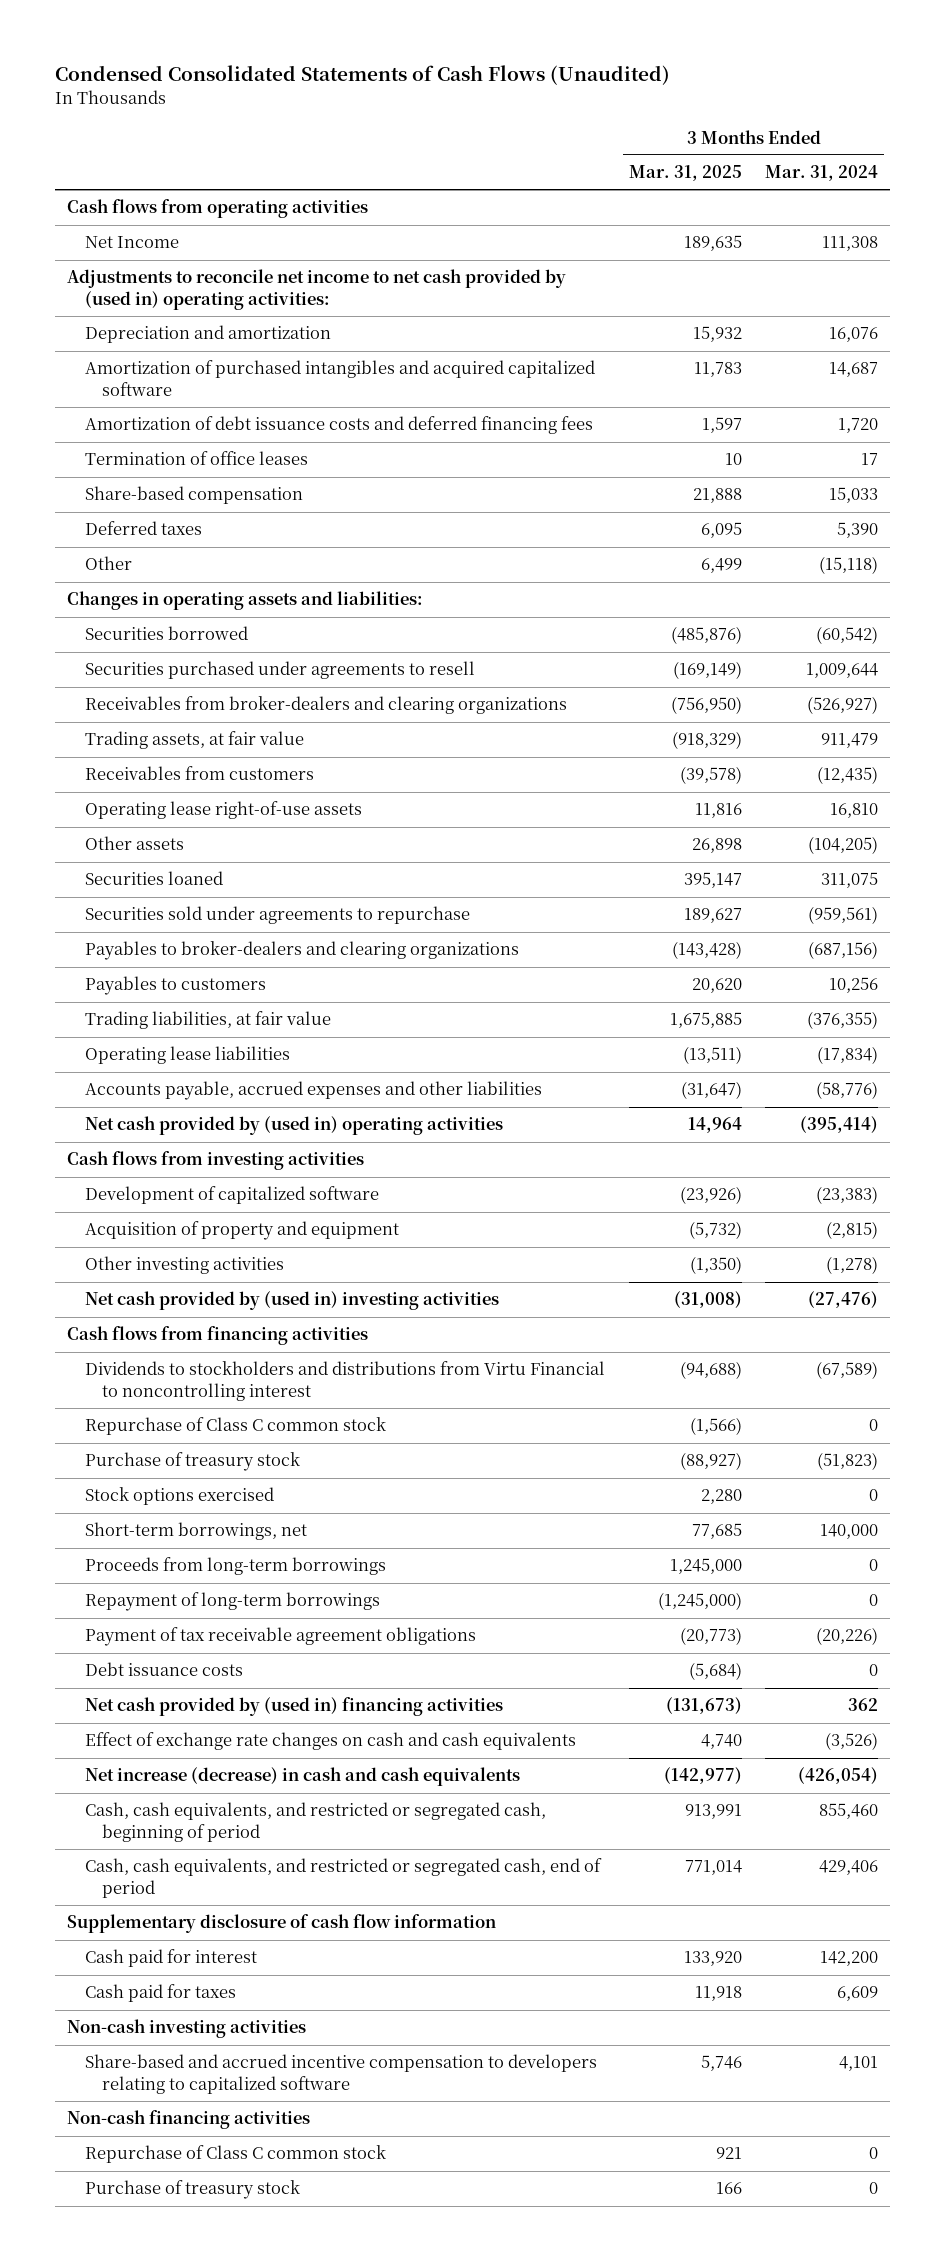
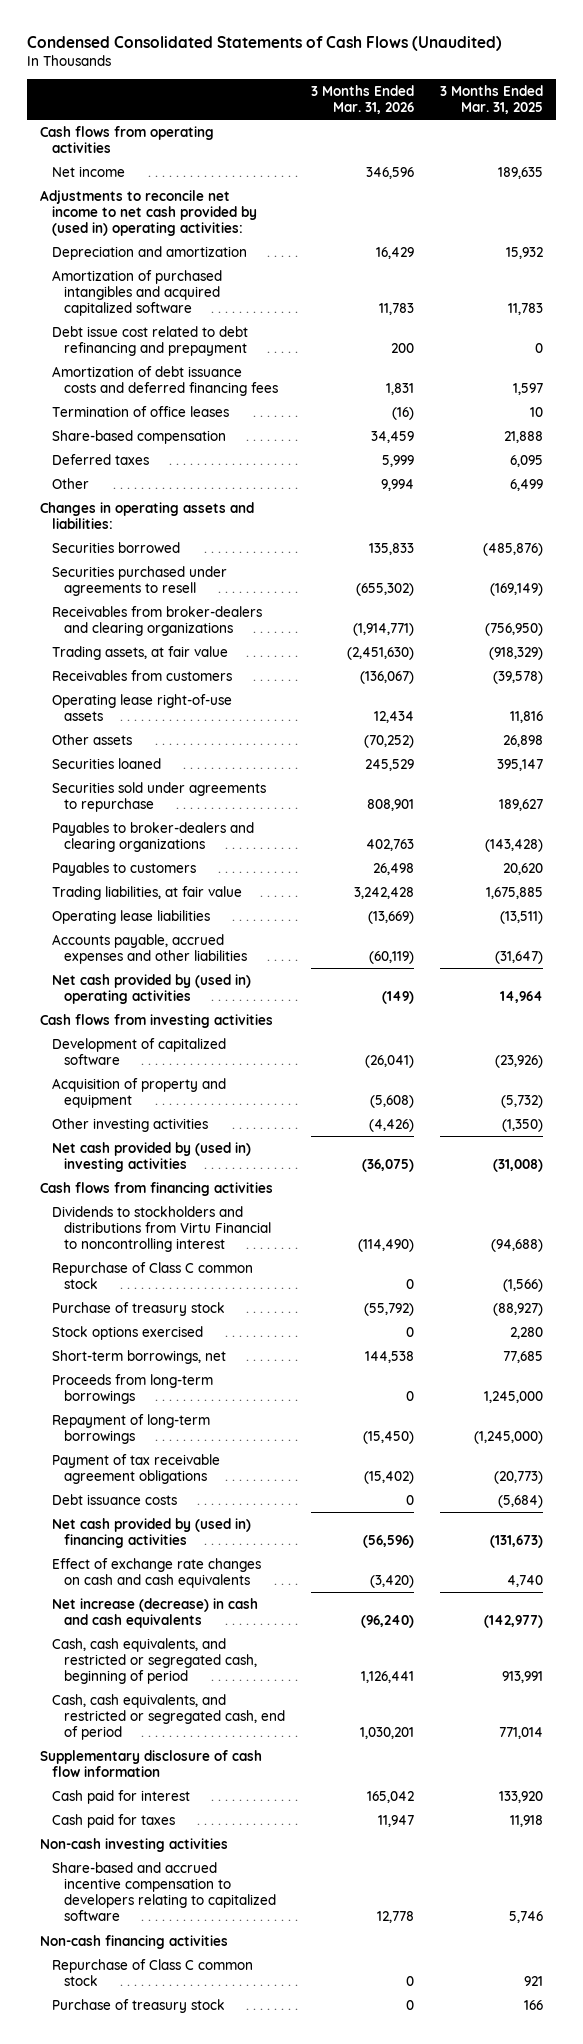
- | 3 Months Ended Mar. 31, 2025 | 3 Months Ended Mar. 31, 2024
+ | 3 Months Ended Mar. 31, 2026 | 3 Months Ended Mar. 31, 2025
- Net Income | 189,635 | 111,308
+ Net income | 346,596 | 189,635
+ Debt issue cost related to debt refinancing and prepayment | 200 | 0

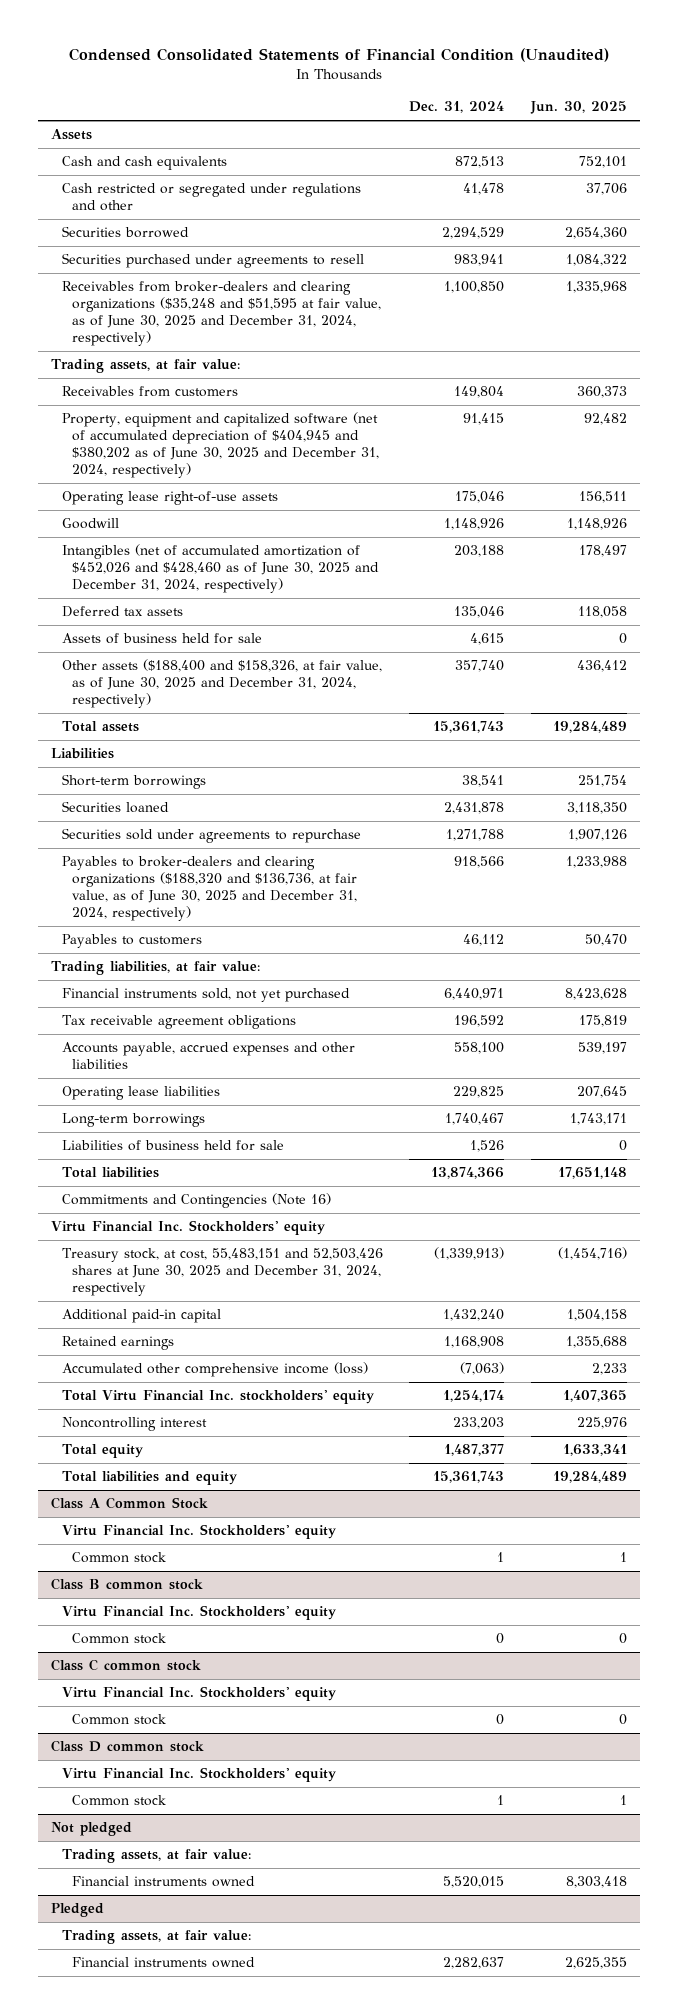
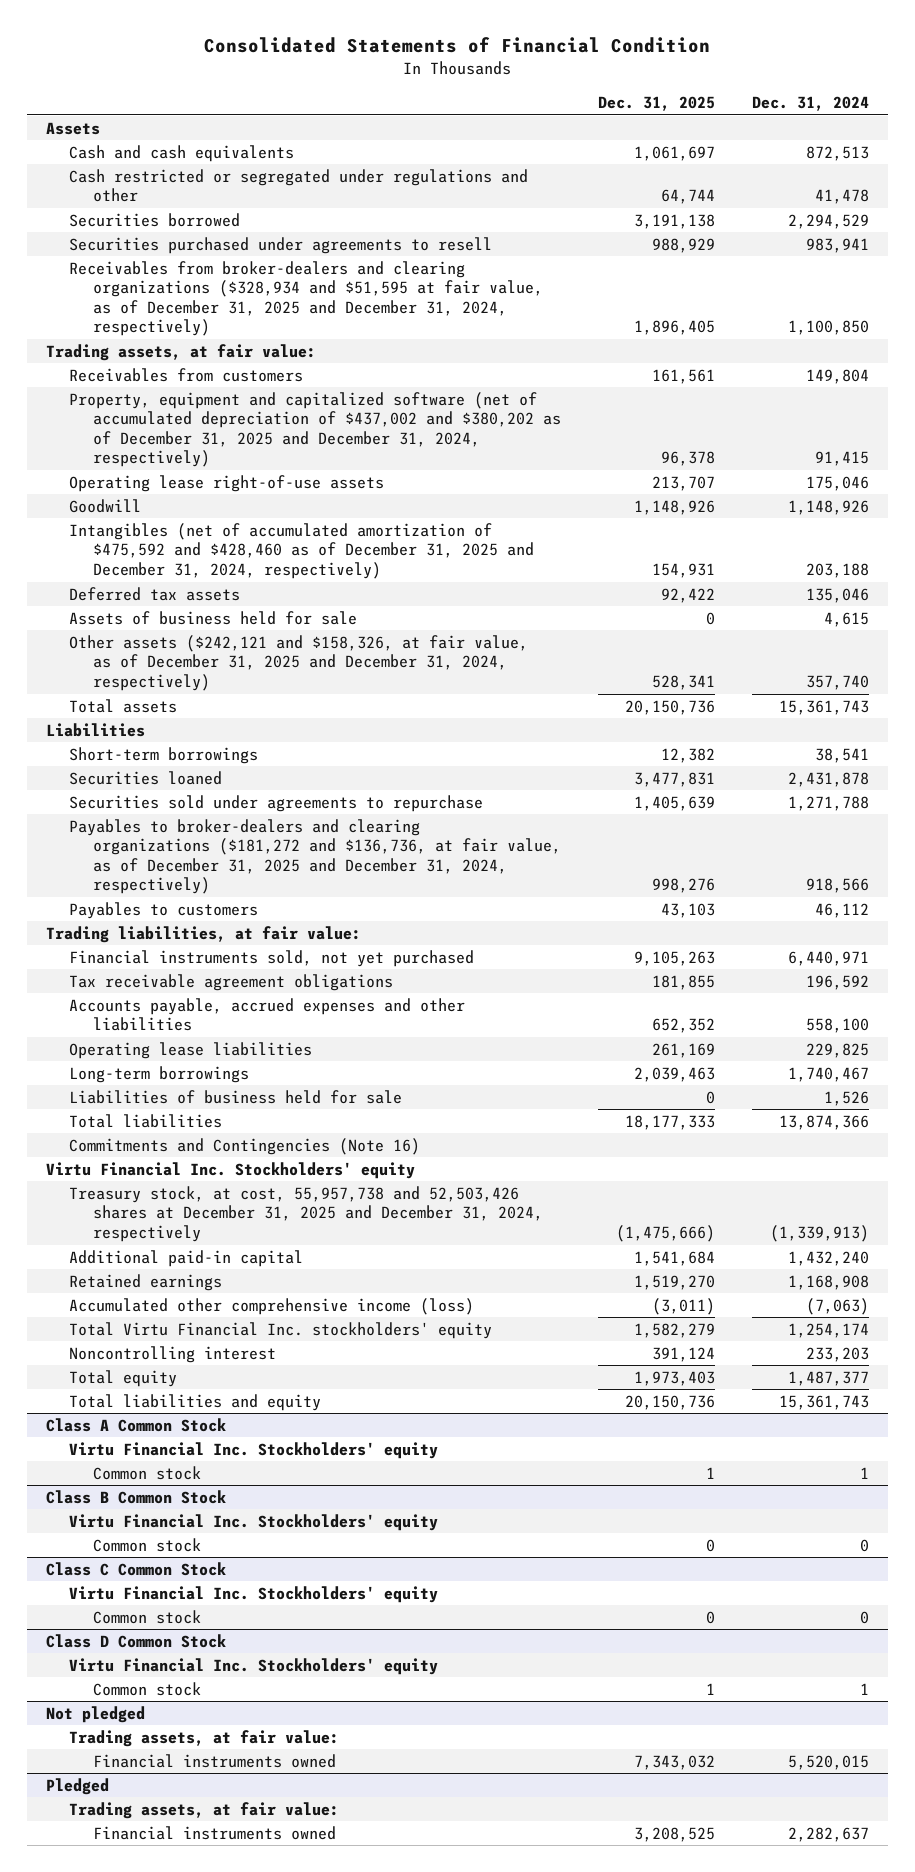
- Condensed Consolidated Statements of Financial Condition (Unaudited)
+ Consolidated Statements of Financial Condition
- | Dec. 31, 2024 | Jun. 30, 2025
+ | Dec. 31, 2025 | Dec. 31, 2024
- Receivables from broker-dealers and clearing organizations ($35,248 and $51,595 at fair value, as of June 30, 2025 and December 31, 2024, respectively) | 1,100,850 | 1,335,968
+ Receivables from broker-dealers and clearing organizations ($328,934 and $51,595 at fair value, as of December 31, 2025 and December 31, 2024, respectively) | 1,896,405 | 1,100,850
- Property, equipment and capitalized software (net of accumulated depreciation of $404,945 and $380,202 as of June 30, 2025 and December 31, 2024, respectively) | 91,415 | 92,482
+ Property, equipment and capitalized software (net of accumulated depreciation of $437,002 and $380,202 as of December 31, 2025 and December 31, 2024, respectively) | 96,378 | 91,415
- Intangibles (net of accumulated amortization of $452,026 and $428,460 as of June 30, 2025 and December 31, 2024, respectively) | 203,188 | 178,497
+ Intangibles (net of accumulated amortization of $475,592 and $428,460 as of December 31, 2025 and December 31, 2024, respectively) | 154,931 | 203,188
- Other assets ($188,400 and $158,326, at fair value, as of June 30, 2025 and December 31, 2024, respectively) | 357,740 | 436,412
+ Other assets ($242,121 and $158,326, at fair value, as of December 31, 2025 and December 31, 2024, respectively) | 528,341 | 357,740
- Payables to broker-dealers and clearing organizations ($188,320 and $136,736, at fair value, as of June 30, 2025 and December 31, 2024, respectively) | 918,566 | 1,233,988
+ Payables to broker-dealers and clearing organizations ($181,272 and $136,736, at fair value, as of December 31, 2025 and December 31, 2024, respectively) | 998,276 | 918,566
- Treasury stock, at cost, 55,483,151 and 52,503,426 shares at June 30, 2025 and December 31, 2024, respectively | (1,339,913) | (1,454,716)
+ Treasury stock, at cost, 55,957,738 and 52,503,426 shares at December 31, 2025 and December 31, 2024, respectively | (1,475,666) | (1,339,913)
- Class B common stock
+ Class B Common Stock
- Class C common stock
+ Class C Common Stock
- Class D common stock
+ Class D Common Stock

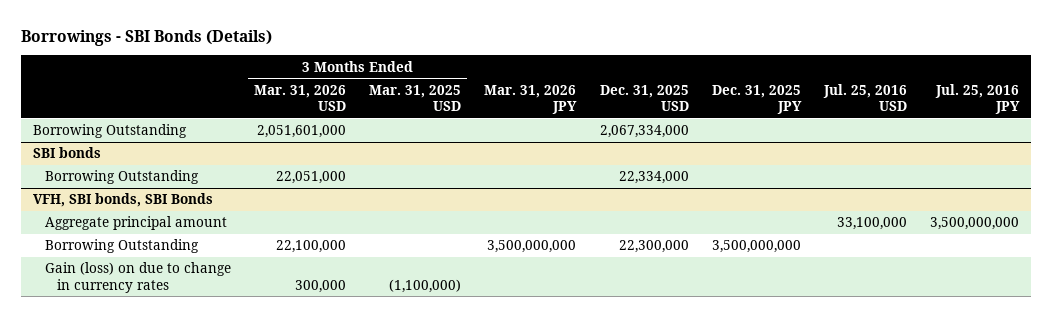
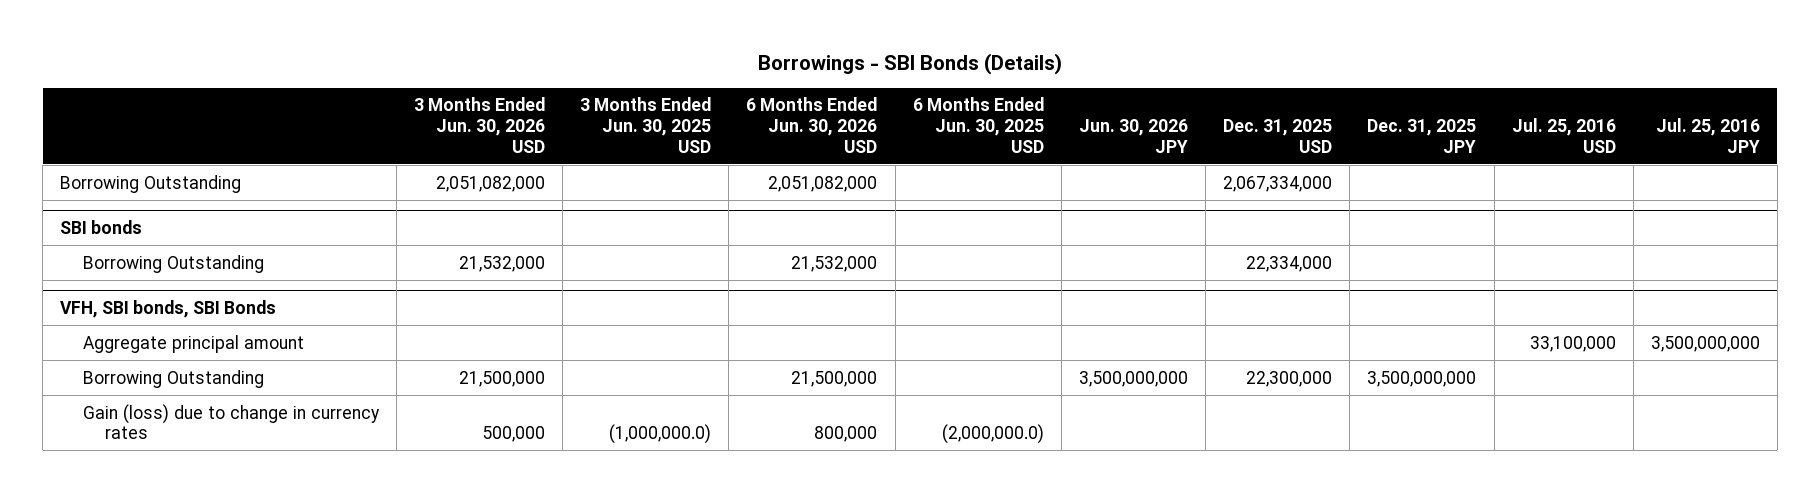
- | 3 Months Ended Mar. 31, 2026 USD | 3 Months Ended Mar. 31, 2025 USD | Mar. 31, 2026 JPY | Dec. 31, 2025 USD | Dec. 31, 2025 JPY | Jul. 25, 2016 USD | Jul. 25, 2016 JPY
+ | 3 Months Ended Jun. 30, 2026 USD | 3 Months Ended Jun. 30, 2025 USD | 6 Months Ended Jun. 30, 2026 USD | 6 Months Ended Jun. 30, 2025 USD | Jun. 30, 2026 JPY | Dec. 31, 2025 USD | Dec. 31, 2025 JPY | Jul. 25, 2016 USD | Jul. 25, 2016 JPY
@ VFH, SBI bonds, SBI Bonds
- Gain (loss) on due to change in currency rates | 300,000 | (1,100,000) | | | | |
+ Gain (loss) due to change in currency rates | 500,000 | (1,000,000.0) | 800,000 | (2,000,000.0) | | | | |

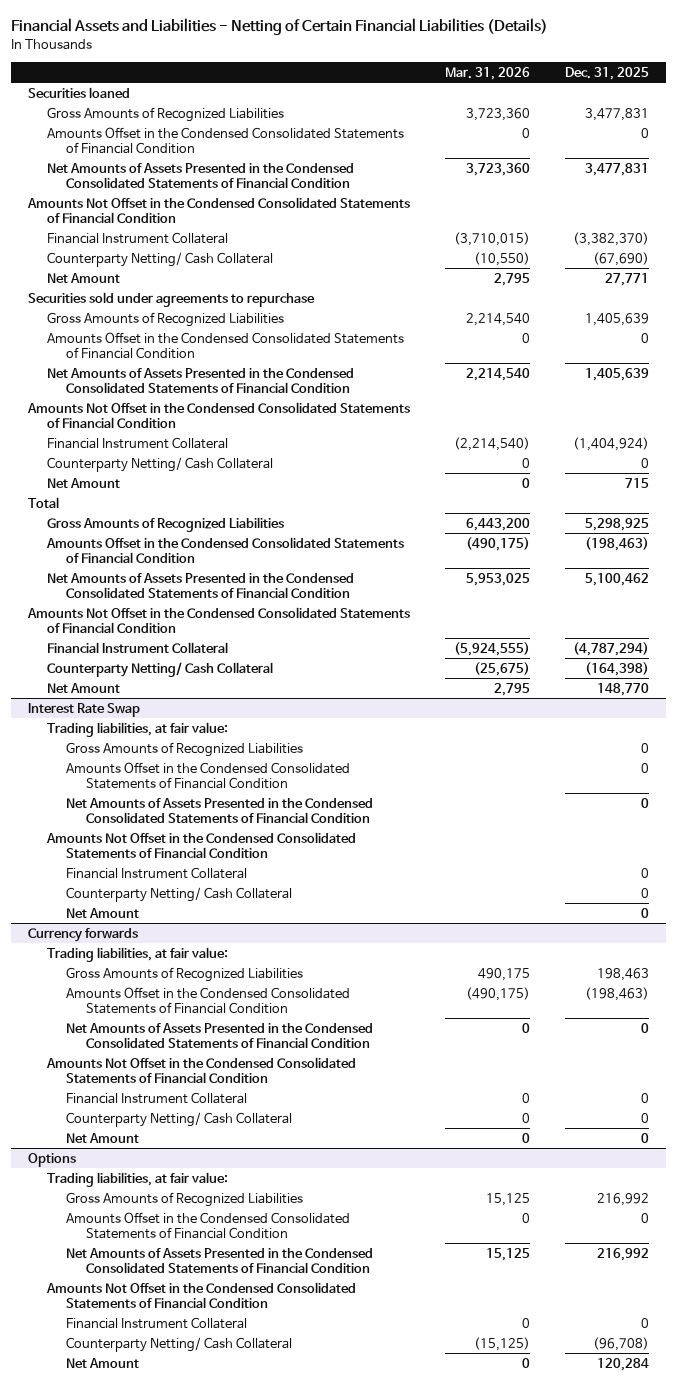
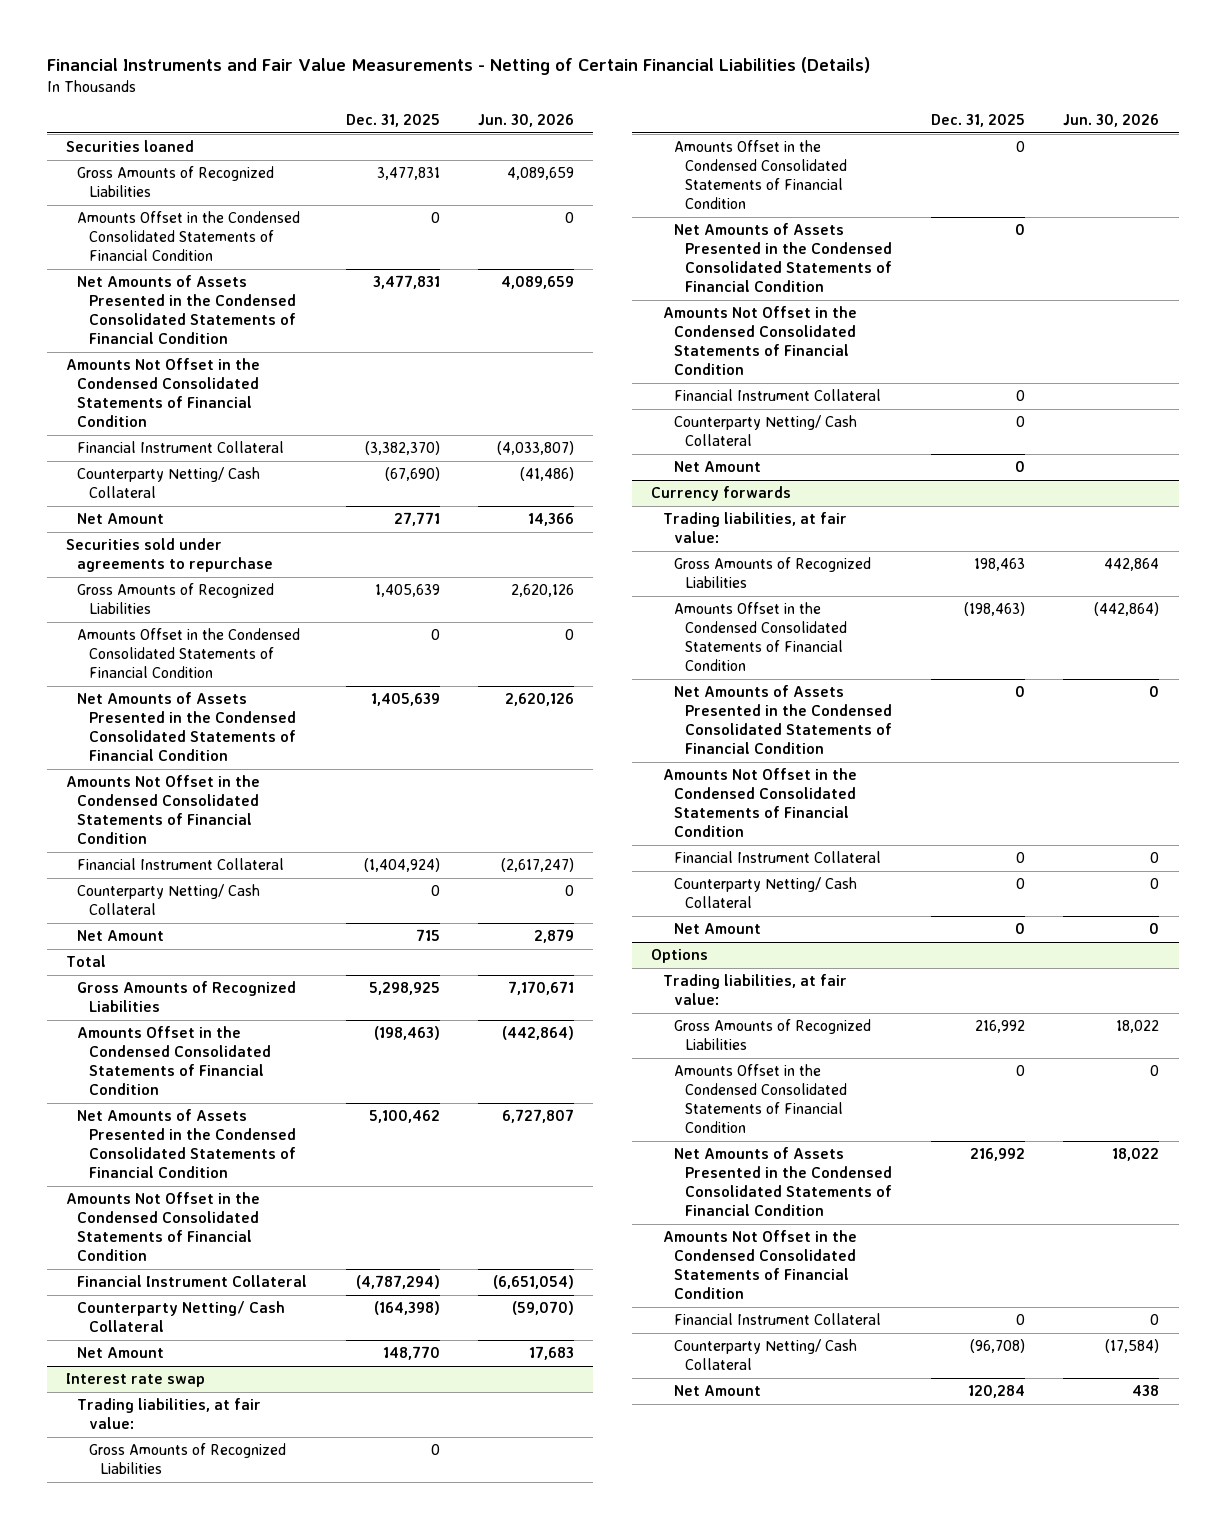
- Financial Assets and Liabilities - Netting of Certain Financial Liabilities (Details)
+ Financial Instruments and Fair Value Measurements - Netting of Certain Financial Liabilities (Details)
- | Mar. 31, 2026 | Dec. 31, 2025
+ | Dec. 31, 2025 | Jun. 30, 2026
- Interest Rate Swap
+ Interest rate swap

